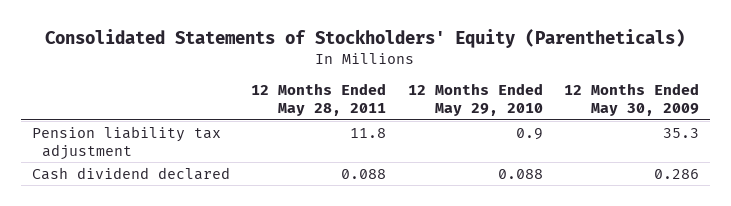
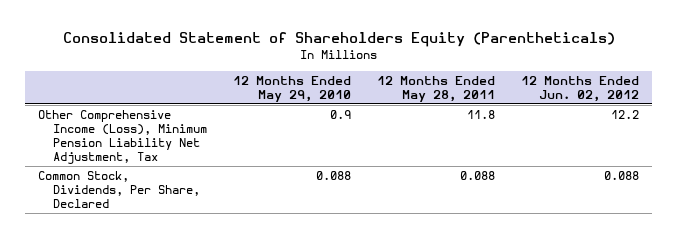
- Consolidated Statements of Stockholders' Equity (Parentheticals)
+ Consolidated Statement of Shareholders Equity (Parentheticals)
- | 12 Months Ended May 28, 2011 | 12 Months Ended May 29, 2010 | 12 Months Ended May 30, 2009
+ | 12 Months Ended May 29, 2010 | 12 Months Ended May 28, 2011 | 12 Months Ended Jun. 02, 2012
- Pension liability tax adjustment | 11.8 | 0.9 | 35.3
- Cash dividend declared | 0.088 | 0.088 | 0.286
+ Other Comprehensive Income (Loss), Minimum Pension Liability Net Adjustment, Tax | 0.9 | 11.8 | 12.2
+ Common Stock, Dividends, Per Share, Declared | 0.088 | 0.088 | 0.088

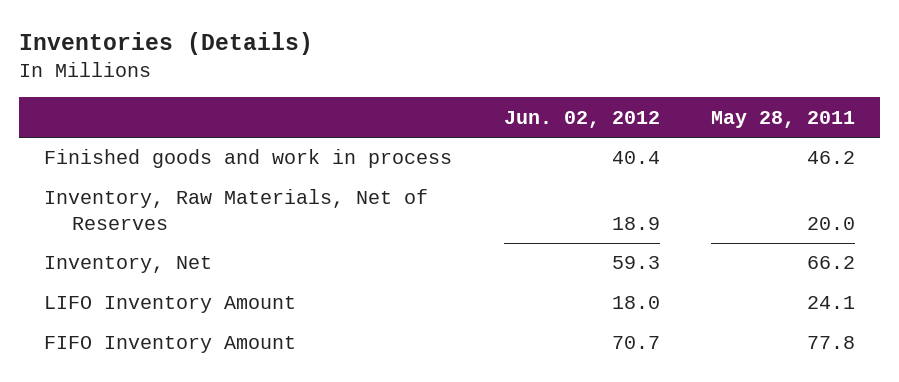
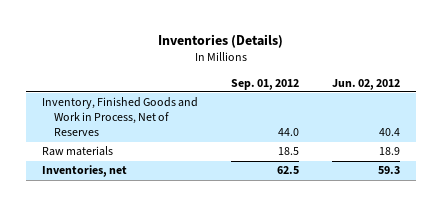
- | Jun. 02, 2012 | May 28, 2011
+ | Sep. 01, 2012 | Jun. 02, 2012
- Finished goods and work in process | 40.4 | 46.2
- Inventory, Raw Materials, Net of Reserves | 18.9 | 20.0
- Inventory, Net | 59.3 | 66.2
- LIFO Inventory Amount | 18.0 | 24.1
- FIFO Inventory Amount | 70.7 | 77.8
+ Inventory, Finished Goods and Work in Process, Net of Reserves | 44.0 | 40.4
+ Raw materials | 18.5 | 18.9
+ Inventories, net | 62.5 | 59.3

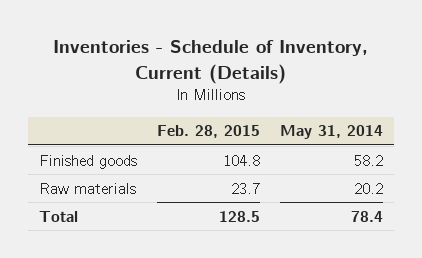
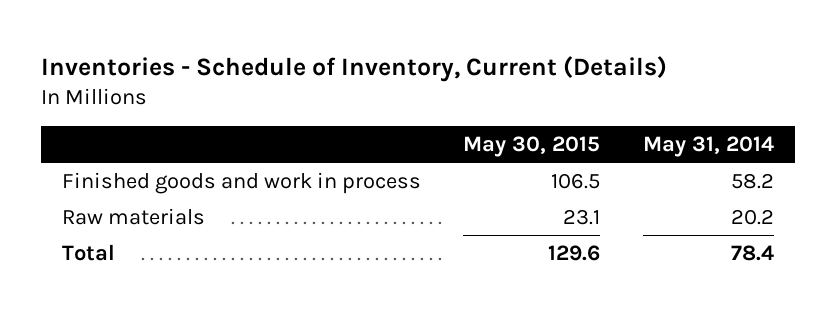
- | Feb. 28, 2015 | May 31, 2014
+ | May 30, 2015 | May 31, 2014
- Finished goods | 104.8 | 58.2
+ Finished goods and work in process | 106.5 | 58.2

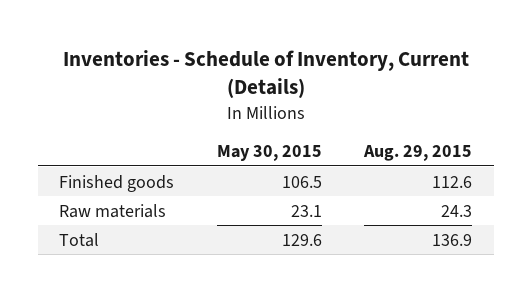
- | May 30, 2015 | May 31, 2014
+ | May 30, 2015 | Aug. 29, 2015
- Finished goods and work in process | 106.5 | 58.2
+ Finished goods | 106.5 | 112.6

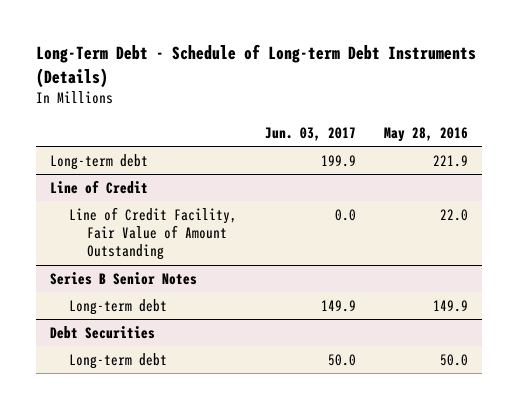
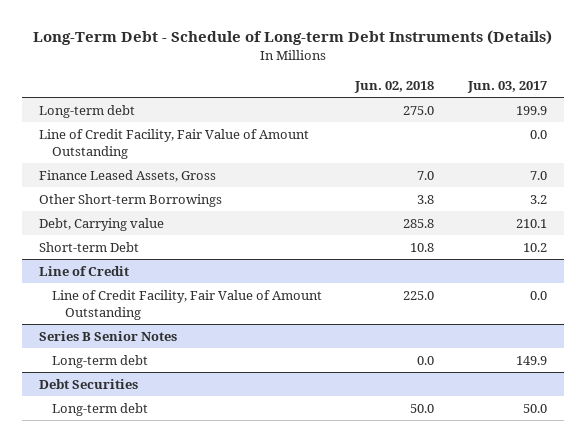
- | Jun. 03, 2017 | May 28, 2016
+ | Jun. 02, 2018 | Jun. 03, 2017
+ Line of Credit Facility, Fair Value of Amount Outstanding | | 0.0
+ Finance Leased Assets, Gross | 7.0 | 7.0
+ Other Short-term Borrowings | 3.8 | 3.2
+ Debt, Carrying value | 285.8 | 210.1
+ Short-term Debt | 10.8 | 10.2

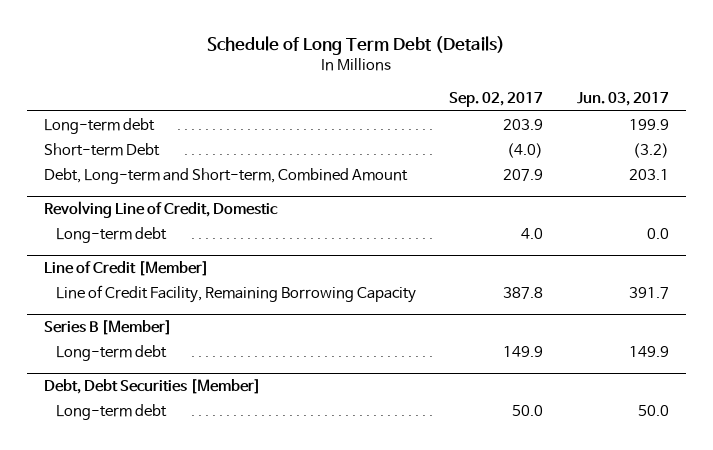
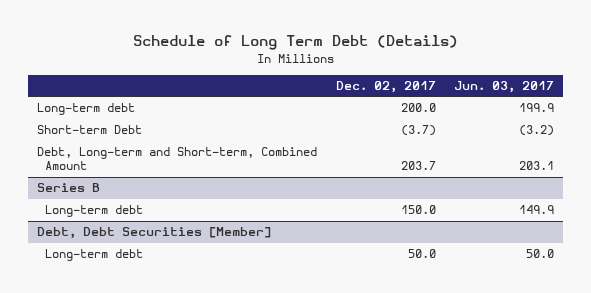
- | Sep. 02, 2017 | Jun. 03, 2017
+ | Dec. 02, 2017 | Jun. 03, 2017
- Revolving Line of Credit, Domestic
- Long-term debt | 4.0 | 0.0
- Line of Credit [Member]
- Line of Credit Facility, Remaining Borrowing Capacity | 387.8 | 391.7
- Series B [Member]
+ Series B

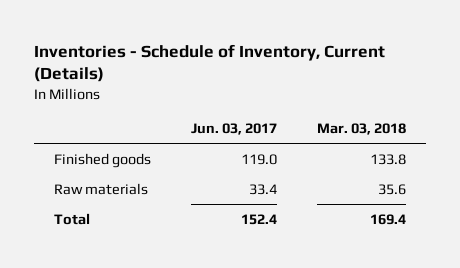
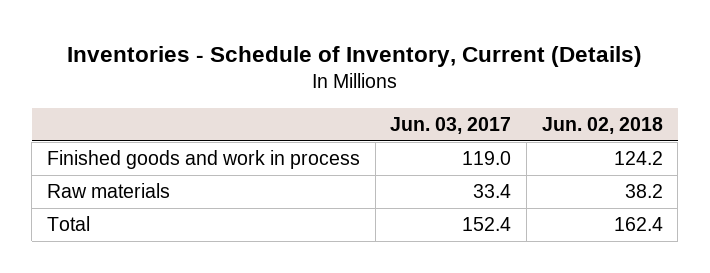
- | Jun. 03, 2017 | Mar. 03, 2018
+ | Jun. 03, 2017 | Jun. 02, 2018
- Finished goods | 119.0 | 133.8
+ Finished goods and work in process | 119.0 | 124.2

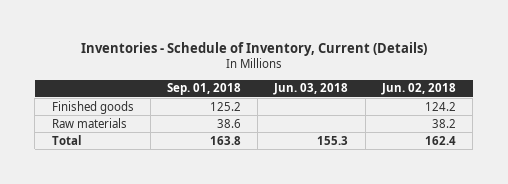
- | Jun. 03, 2017 | Jun. 02, 2018
+ | Sep. 01, 2018 | Jun. 03, 2018 | Jun. 02, 2018
- Finished goods and work in process | 119.0 | 124.2
+ Finished goods | 125.2 | | 124.2

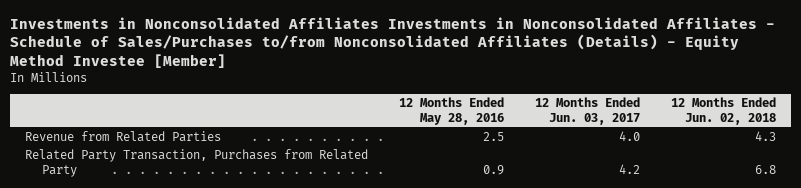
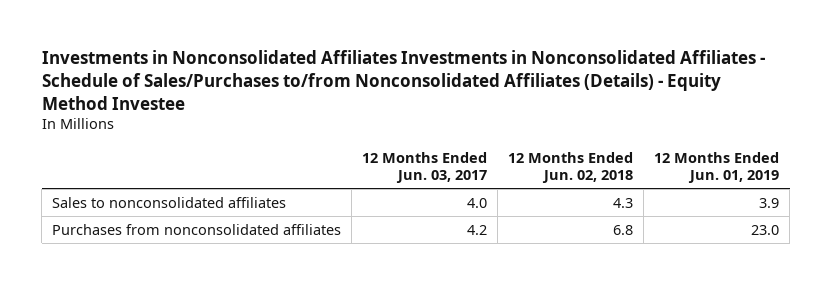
- Investments in Nonconsolidated Affiliates Investments in Nonconsolidated Affiliates - Schedule of Sales/Purchases to/from Nonconsolidated Affiliates (Details) - Equity Method Investee [Member]
+ Investments in Nonconsolidated Affiliates Investments in Nonconsolidated Affiliates - Schedule of Sales/Purchases to/from Nonconsolidated Affiliates (Details) - Equity Method Investee
- | 12 Months Ended May 28, 2016 | 12 Months Ended Jun. 03, 2017 | 12 Months Ended Jun. 02, 2018
+ | 12 Months Ended Jun. 03, 2017 | 12 Months Ended Jun. 02, 2018 | 12 Months Ended Jun. 01, 2019
- Revenue from Related Parties | 2.5 | 4.0 | 4.3
- Related Party Transaction, Purchases from Related Party | 0.9 | 4.2 | 6.8
+ Sales to nonconsolidated affiliates | 4.0 | 4.3 | 3.9
+ Purchases from nonconsolidated affiliates | 4.2 | 6.8 | 23.0

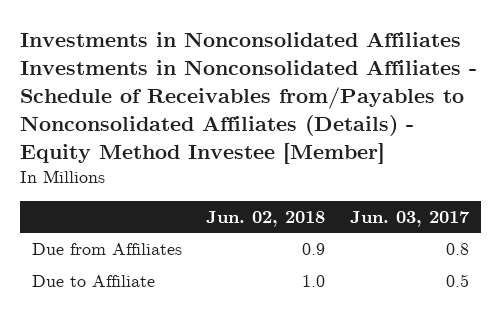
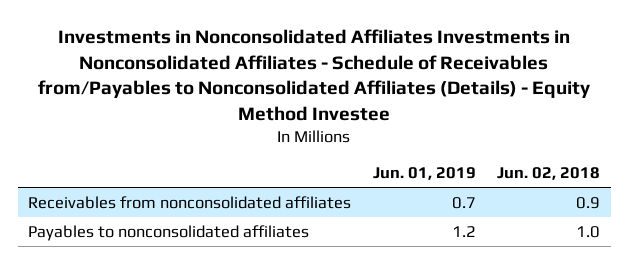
- Investments in Nonconsolidated Affiliates Investments in Nonconsolidated Affiliates - Schedule of Receivables from/Payables to Nonconsolidated Affiliates (Details) - Equity Method Investee [Member]
+ Investments in Nonconsolidated Affiliates Investments in Nonconsolidated Affiliates - Schedule of Receivables from/Payables to Nonconsolidated Affiliates (Details) - Equity Method Investee
- | Jun. 02, 2018 | Jun. 03, 2017
+ | Jun. 01, 2019 | Jun. 02, 2018
- Due from Affiliates | 0.9 | 0.8
- Due to Affiliate | 1.0 | 0.5
+ Receivables from nonconsolidated affiliates | 0.7 | 0.9
+ Payables to nonconsolidated affiliates | 1.2 | 1.0

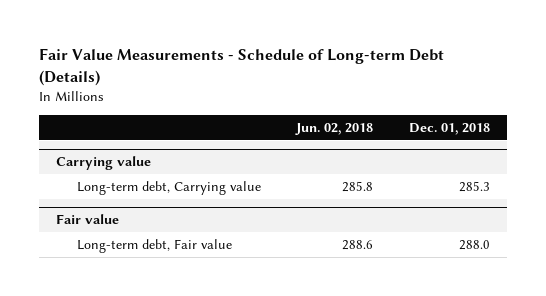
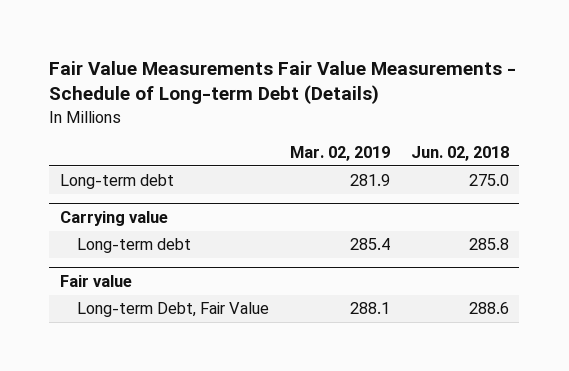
- Fair Value Measurements - Schedule of Long-term Debt (Details)
+ Fair Value Measurements Fair Value Measurements - Schedule of Long-term Debt (Details)
- | Jun. 02, 2018 | Dec. 01, 2018
+ | Mar. 02, 2019 | Jun. 02, 2018
+ Long-term debt | 281.9 | 275.0
@ Carrying value
- Long-term debt, Carrying value | 285.8 | 285.3
+ Long-term debt | 285.4 | 285.8
@ Fair value
- Long-term debt, Fair value | 288.6 | 288.0
+ Long-term Debt, Fair Value | 288.1 | 288.6

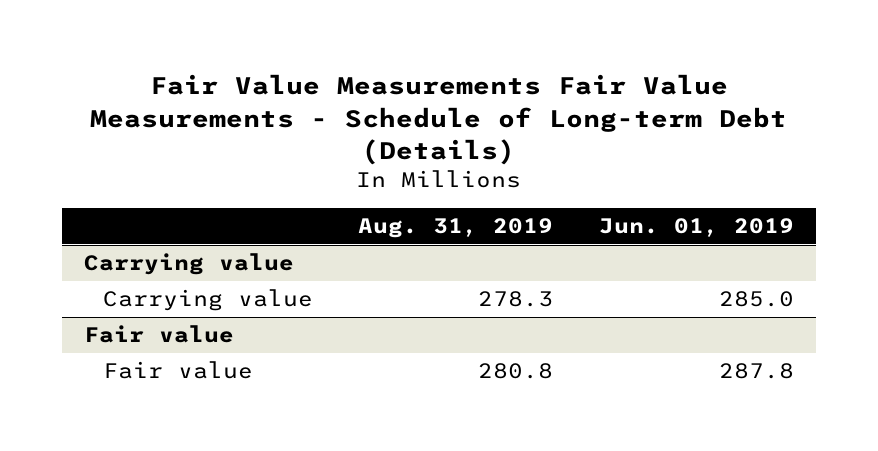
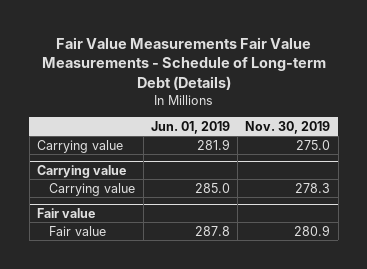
- | Aug. 31, 2019 | Jun. 01, 2019
+ | Jun. 01, 2019 | Nov. 30, 2019
+ Carrying value | 281.9 | 275.0

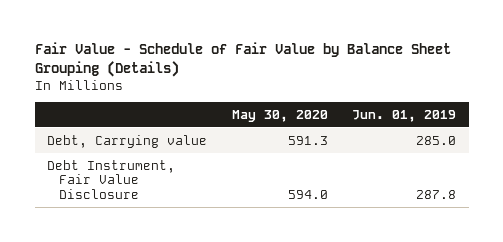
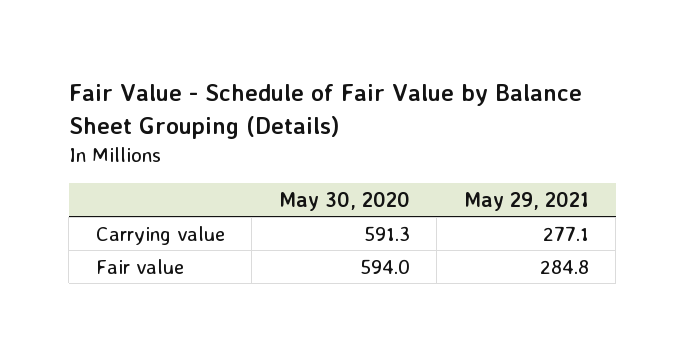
- | May 30, 2020 | Jun. 01, 2019
+ | May 30, 2020 | May 29, 2021
- Debt, Carrying value | 591.3 | 285.0
- Debt Instrument, Fair Value Disclosure | 594.0 | 287.8
+ Carrying value | 591.3 | 277.1
+ Fair value | 594.0 | 284.8

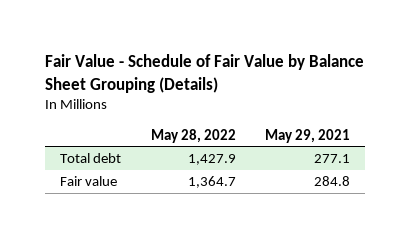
- | May 30, 2020 | May 29, 2021
+ | May 28, 2022 | May 29, 2021
- Carrying value | 591.3 | 277.1
+ Total debt | 1,427.9 | 277.1

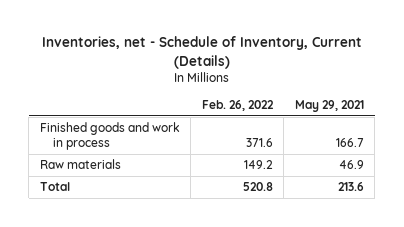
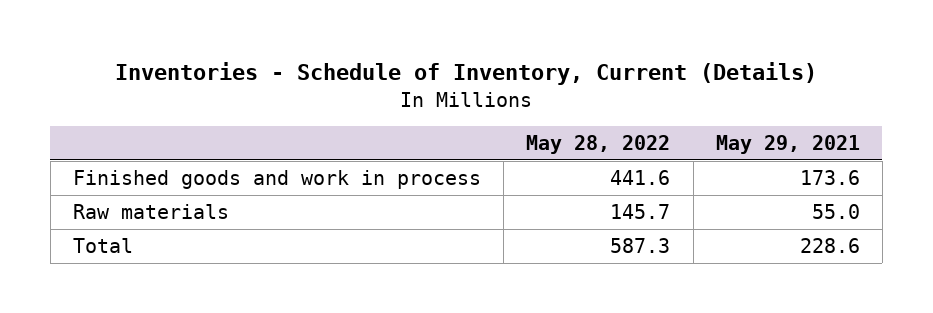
- Inventories, net - Schedule of Inventory, Current (Details)
+ Inventories - Schedule of Inventory, Current (Details)
- | Feb. 26, 2022 | May 29, 2021
+ | May 28, 2022 | May 29, 2021
- Finished goods and work in process | 371.6 | 166.7
- Raw materials | 149.2 | 46.9
- Total | 520.8 | 213.6
+ Finished goods and work in process | 441.6 | 173.6
+ Raw materials | 145.7 | 55.0
+ Total | 587.3 | 228.6

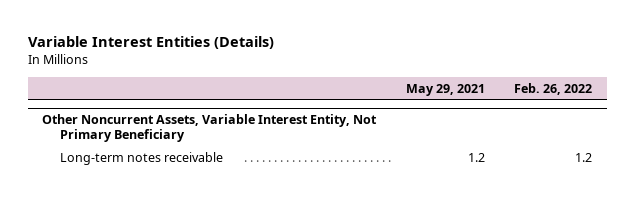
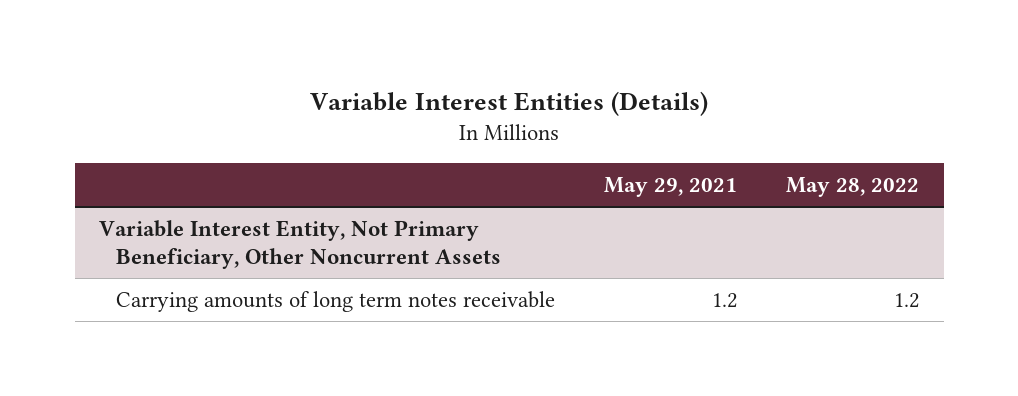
- | May 29, 2021 | Feb. 26, 2022
+ | May 29, 2021 | May 28, 2022
- Other Noncurrent Assets, Variable Interest Entity, Not Primary Beneficiary
- Long-term notes receivable | 1.2 | 1.2
+ Variable Interest Entity, Not Primary Beneficiary, Other Noncurrent Assets
+ Carrying amounts of long term notes receivable | 1.2 | 1.2

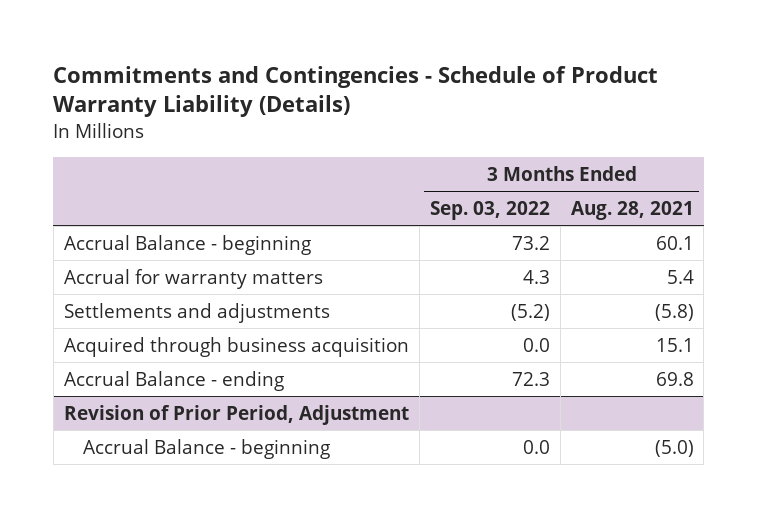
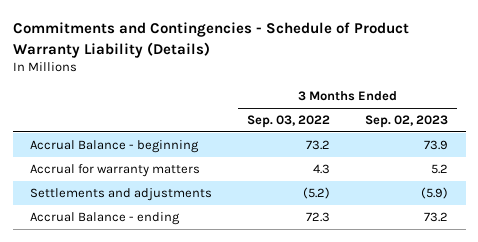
- | 3 Months Ended Sep. 03, 2022 | 3 Months Ended Aug. 28, 2021
+ | 3 Months Ended Sep. 03, 2022 | 3 Months Ended Sep. 02, 2023
- Acquired through business acquisition | 0.0 | 15.1
- Revision of Prior Period, Adjustment
- Accrual Balance - beginning | 0.0 | (5.0)

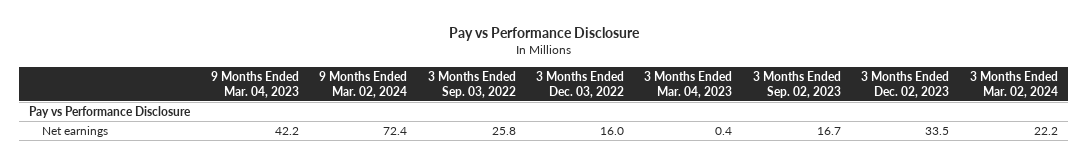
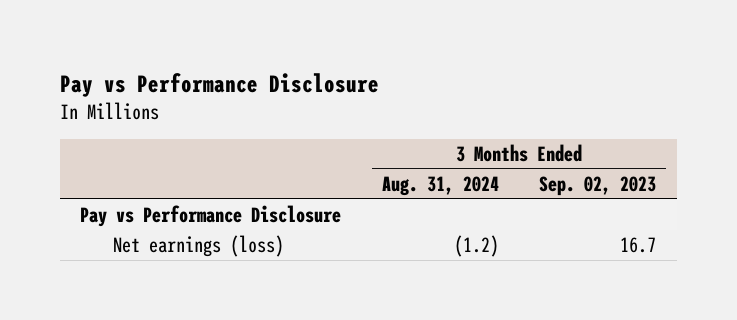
- | 9 Months Ended Mar. 04, 2023 | 9 Months Ended Mar. 02, 2024 | 3 Months Ended Sep. 03, 2022 | 3 Months Ended Dec. 03, 2022 | 3 Months Ended Mar. 04, 2023 | 3 Months Ended Sep. 02, 2023 | 3 Months Ended Dec. 02, 2023 | 3 Months Ended Mar. 02, 2024
+ | 3 Months Ended Aug. 31, 2024 | 3 Months Ended Sep. 02, 2023
- Net earnings | 42.2 | 72.4 | 25.8 | 16.0 | 0.4 | 16.7 | 33.5 | 22.2
+ Net earnings (loss) | (1.2) | 16.7

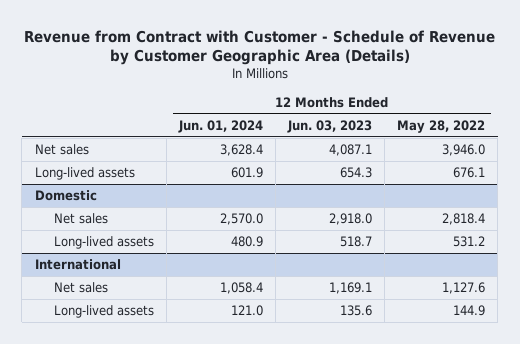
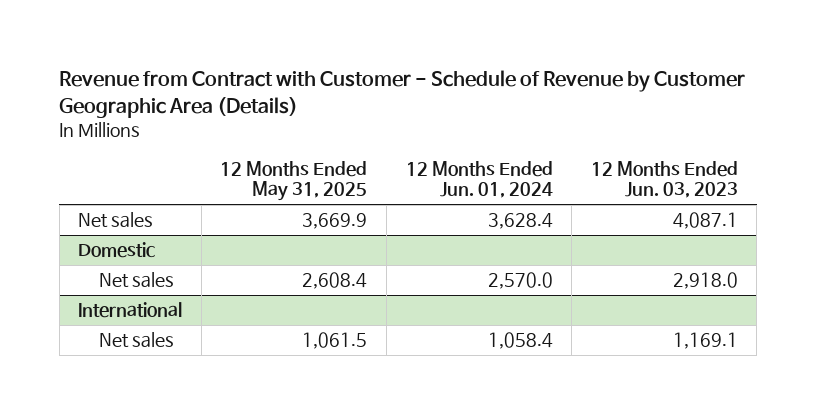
- | 12 Months Ended Jun. 01, 2024 | 12 Months Ended Jun. 03, 2023 | 12 Months Ended May 28, 2022
+ | 12 Months Ended May 31, 2025 | 12 Months Ended Jun. 01, 2024 | 12 Months Ended Jun. 03, 2023
- Long-lived assets | 601.9 | 654.3 | 676.1
@ Domestic
- Long-lived assets | 480.9 | 518.7 | 531.2
@ International
- Long-lived assets | 121.0 | 135.6 | 144.9

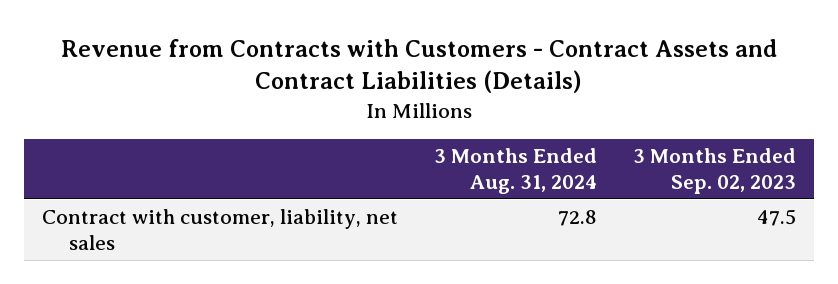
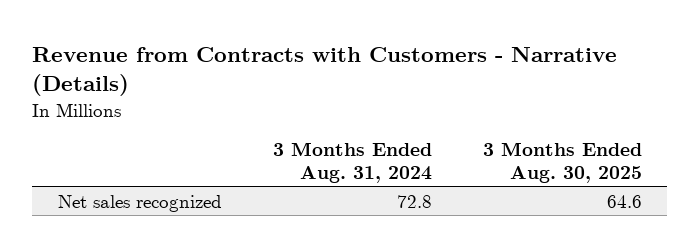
- Revenue from Contracts with Customers - Contract Assets and Contract Liabilities (Details)
+ Revenue from Contracts with Customers - Narrative (Details)
- | 3 Months Ended Aug. 31, 2024 | 3 Months Ended Sep. 02, 2023
+ | 3 Months Ended Aug. 31, 2024 | 3 Months Ended Aug. 30, 2025
- Contract with customer, liability, net sales | 72.8 | 47.5
+ Net sales recognized | 72.8 | 64.6

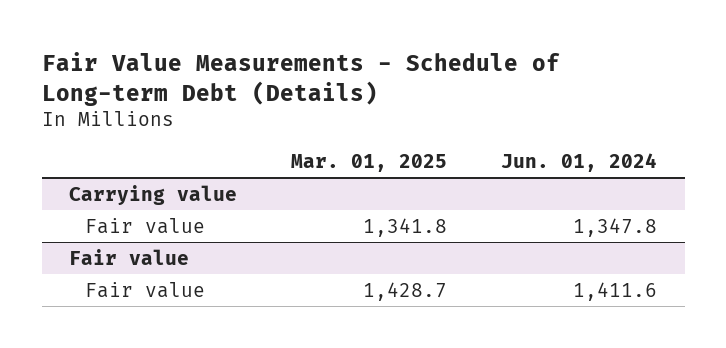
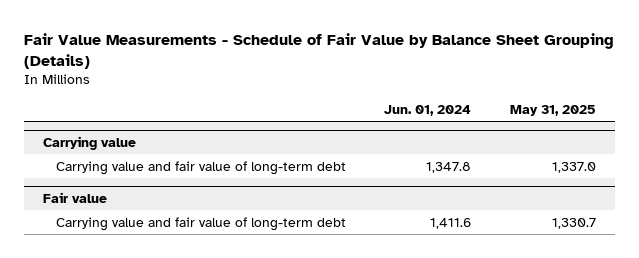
- Fair Value Measurements - Schedule of Long-term Debt (Details)
+ Fair Value Measurements - Schedule of Fair Value by Balance Sheet Grouping (Details)
- | Mar. 01, 2025 | Jun. 01, 2024
+ | Jun. 01, 2024 | May 31, 2025
@ Carrying value
- Fair value | 1,341.8 | 1,347.8
+ Carrying value and fair value of long-term debt | 1,347.8 | 1,337.0
@ Fair value
- Fair value | 1,428.7 | 1,411.6
+ Carrying value and fair value of long-term debt | 1,411.6 | 1,330.7

